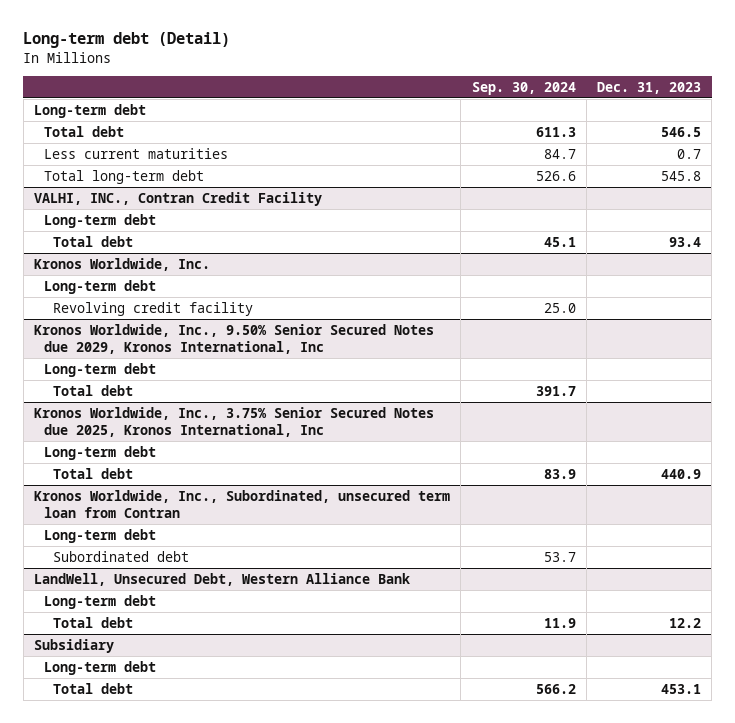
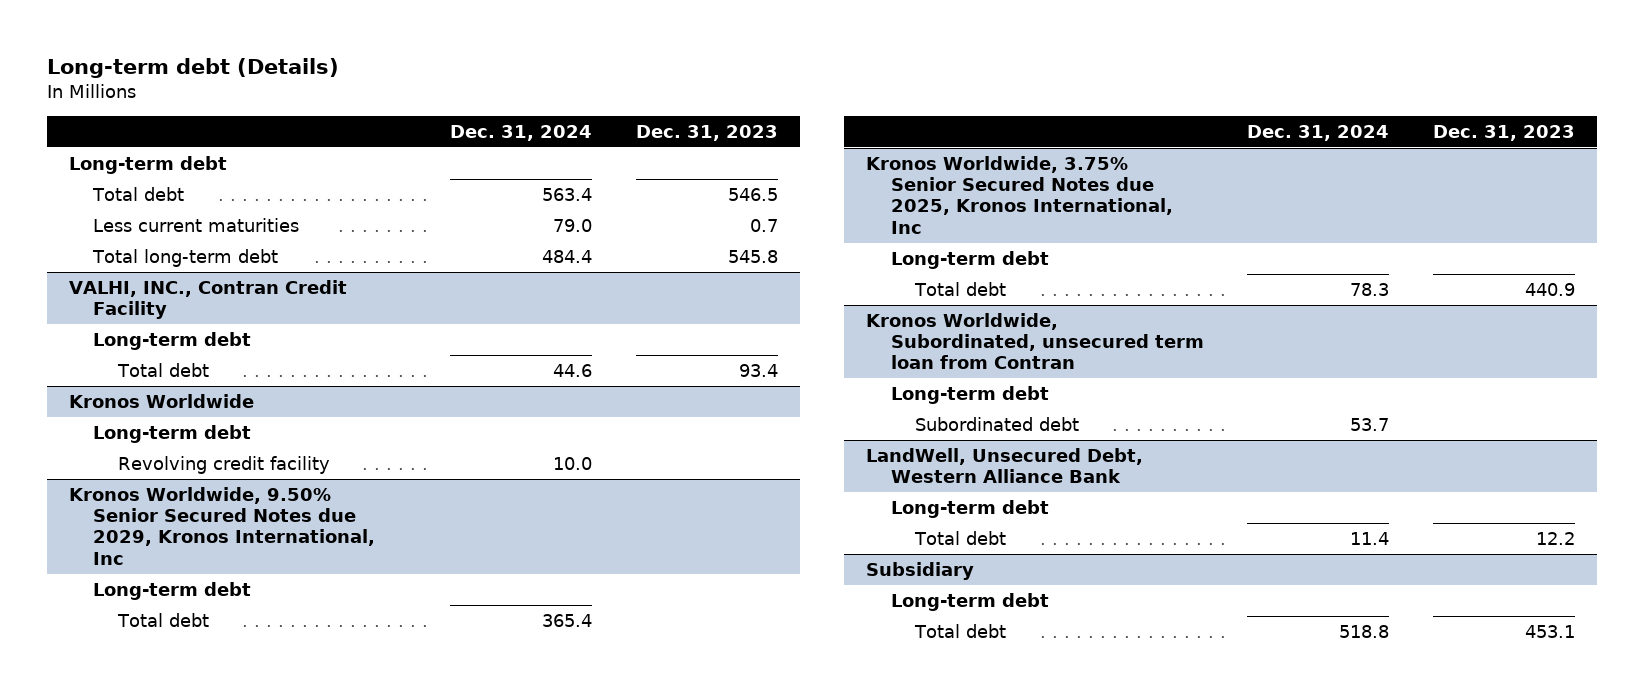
- Long-term debt (Detail)
+ Long-term debt (Details)
- | Sep. 30, 2024 | Dec. 31, 2023
+ | Dec. 31, 2024 | Dec. 31, 2023
- Kronos Worldwide, Inc.
+ Kronos Worldwide
- Kronos Worldwide, Inc., 9.50% Senior Secured Notes due 2029, Kronos International, Inc
+ Kronos Worldwide, 9.50% Senior Secured Notes due 2029, Kronos International, Inc
- Kronos Worldwide, Inc., 3.75% Senior Secured Notes due 2025, Kronos International, Inc
+ Kronos Worldwide, 3.75% Senior Secured Notes due 2025, Kronos International, Inc
- Kronos Worldwide, Inc., Subordinated, unsecured term loan from Contran
+ Kronos Worldwide, Subordinated, unsecured term loan from Contran

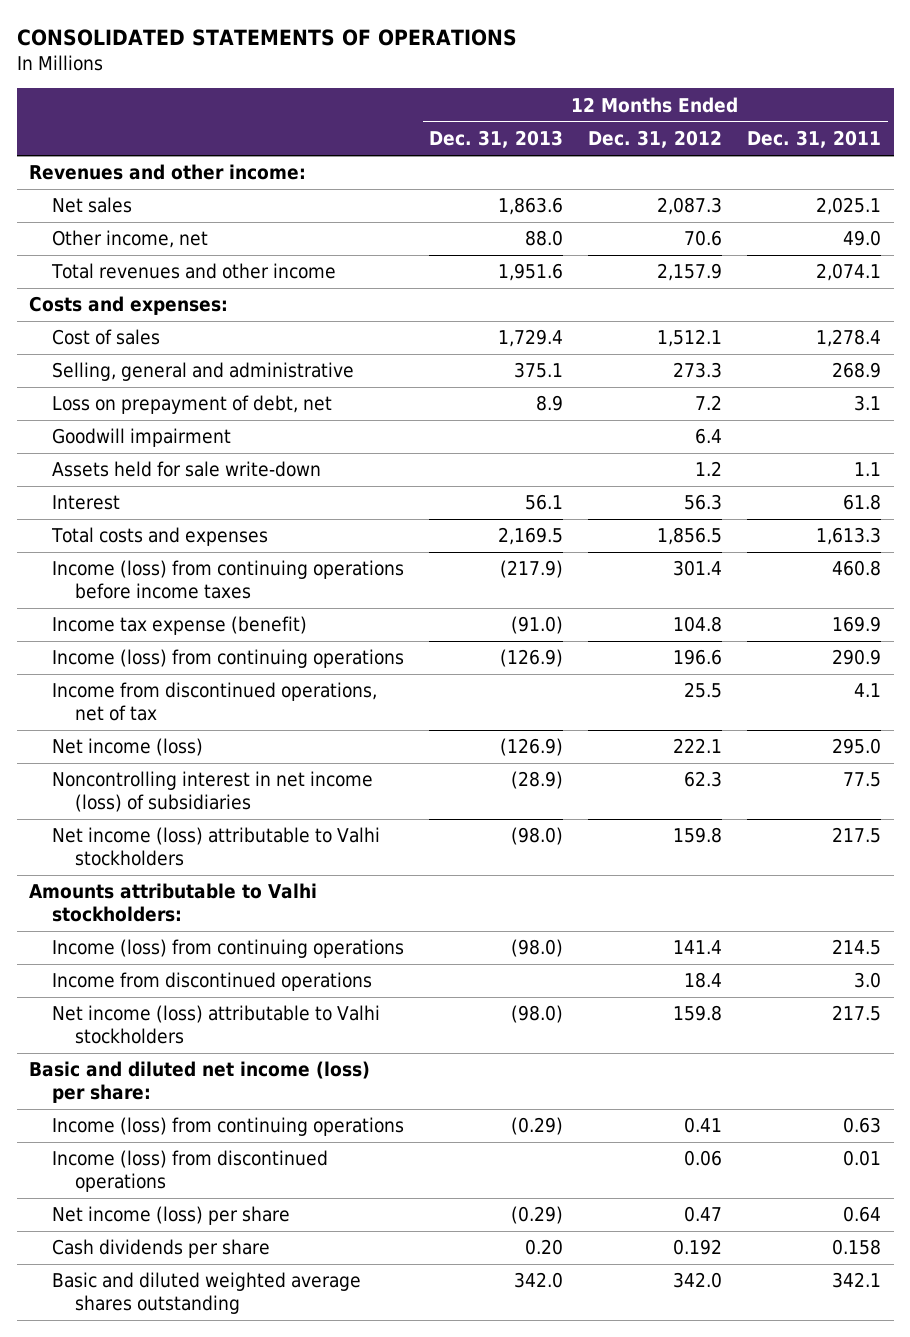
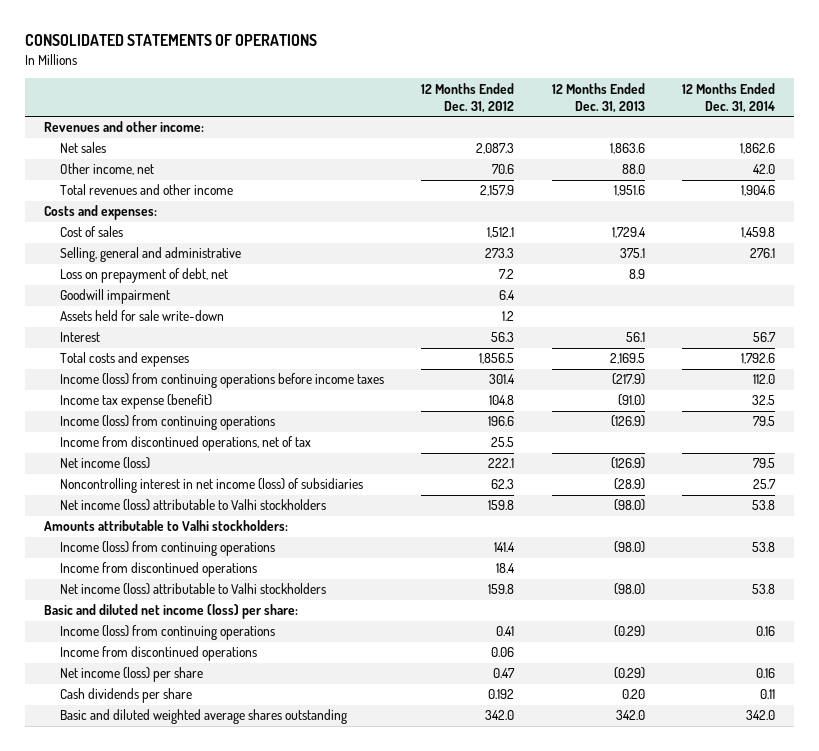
- | 12 Months Ended Dec. 31, 2013 | 12 Months Ended Dec. 31, 2012 | 12 Months Ended Dec. 31, 2011
+ | 12 Months Ended Dec. 31, 2012 | 12 Months Ended Dec. 31, 2013 | 12 Months Ended Dec. 31, 2014
- Income (loss) from discontinued operations | | 0.06 | 0.01
+ Income from discontinued operations | 0.06 | |

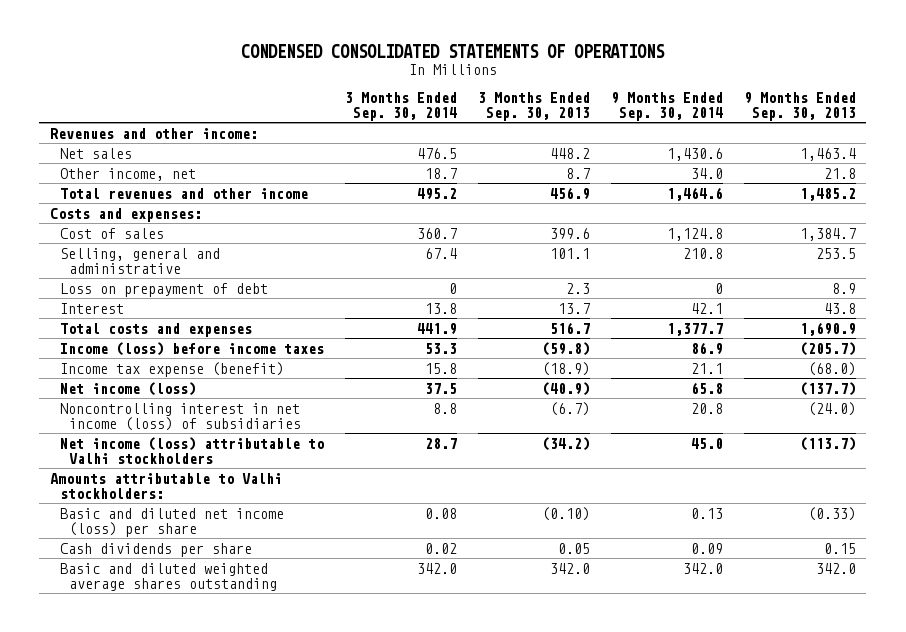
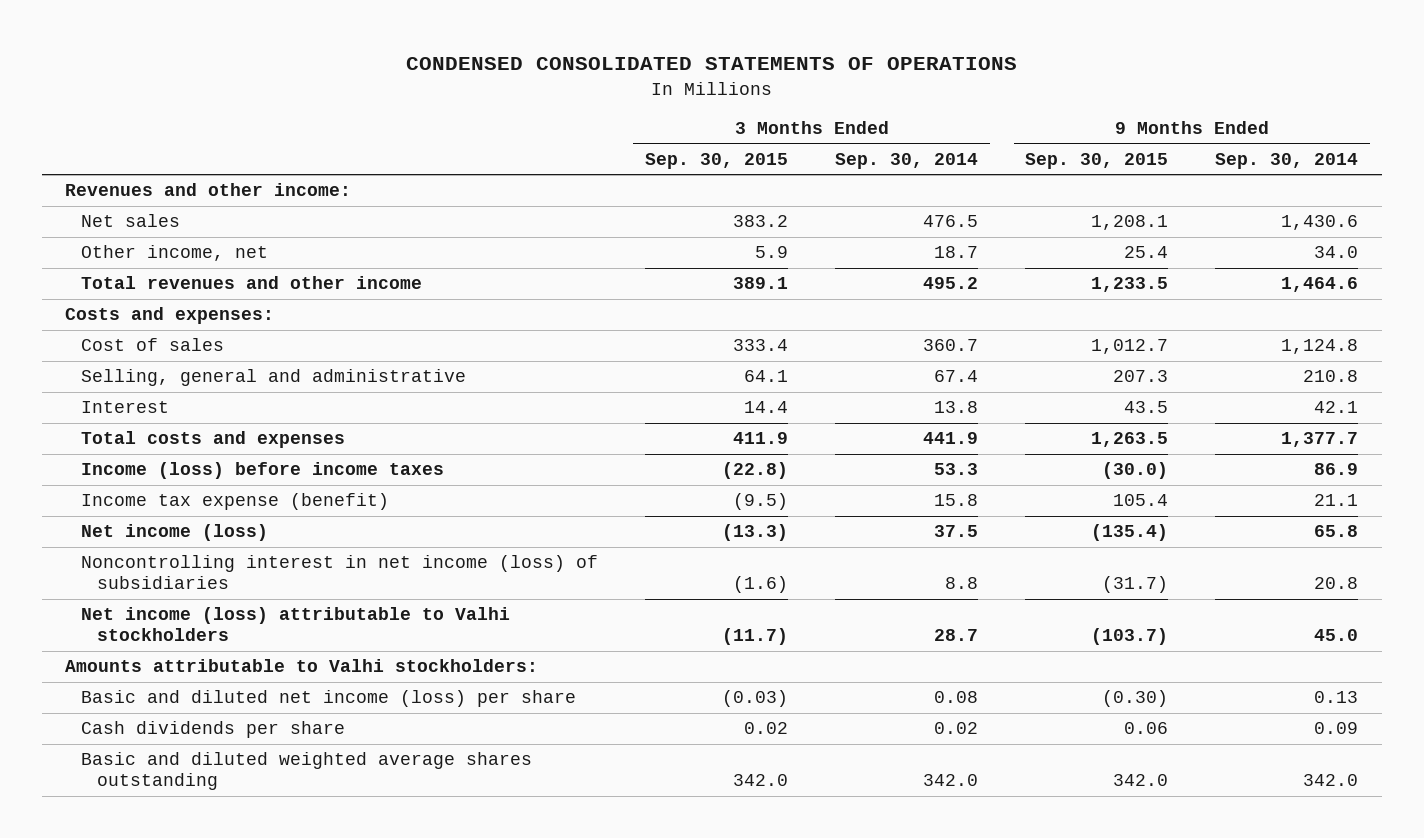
- | 3 Months Ended Sep. 30, 2014 | 3 Months Ended Sep. 30, 2013 | 9 Months Ended Sep. 30, 2014 | 9 Months Ended Sep. 30, 2013
+ | 3 Months Ended Sep. 30, 2015 | 3 Months Ended Sep. 30, 2014 | 9 Months Ended Sep. 30, 2015 | 9 Months Ended Sep. 30, 2014
- Loss on prepayment of debt | 0 | 2.3 | 0 | 8.9

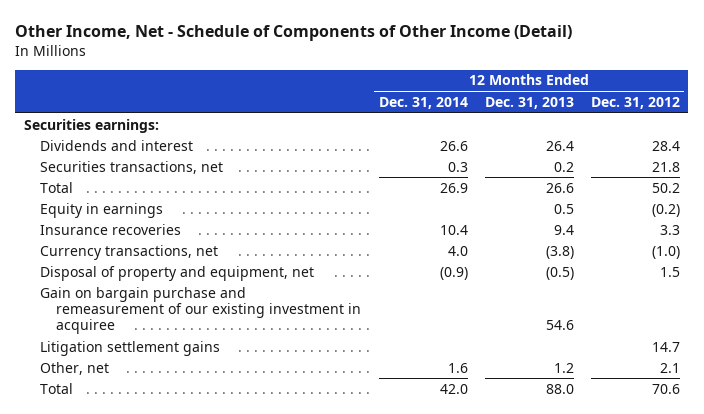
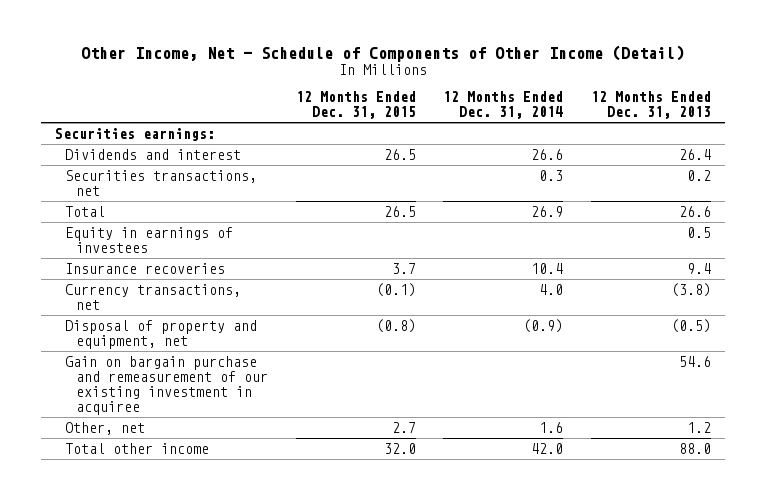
- | 12 Months Ended Dec. 31, 2014 | 12 Months Ended Dec. 31, 2013 | 12 Months Ended Dec. 31, 2012
+ | 12 Months Ended Dec. 31, 2015 | 12 Months Ended Dec. 31, 2014 | 12 Months Ended Dec. 31, 2013
- Equity in earnings | | 0.5 | (0.2)
+ Equity in earnings of investees | | | 0.5
- Litigation settlement gains | | | 14.7
- Total | 42.0 | 88.0 | 70.6
+ Total other income | 32.0 | 42.0 | 88.0

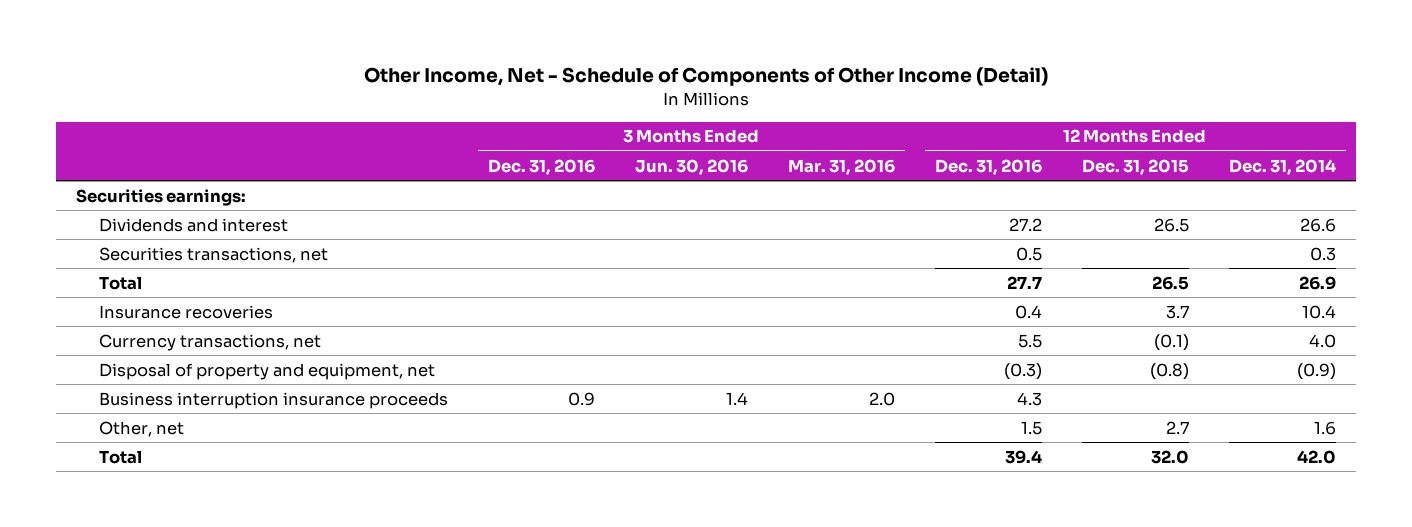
- | 12 Months Ended Dec. 31, 2015 | 12 Months Ended Dec. 31, 2014 | 12 Months Ended Dec. 31, 2013
+ | 3 Months Ended Dec. 31, 2016 | 3 Months Ended Jun. 30, 2016 | 3 Months Ended Mar. 31, 2016 | 12 Months Ended Dec. 31, 2016 | 12 Months Ended Dec. 31, 2015 | 12 Months Ended Dec. 31, 2014
- Equity in earnings of investees | | | 0.5
- Gain on bargain purchase and remeasurement of our existing investment in acquiree | | | 54.6
+ Business interruption insurance proceeds | 0.9 | 1.4 | 2.0 | 4.3 | |
- Total other income | 32.0 | 42.0 | 88.0
+ Total | | | | 39.4 | 32.0 | 42.0

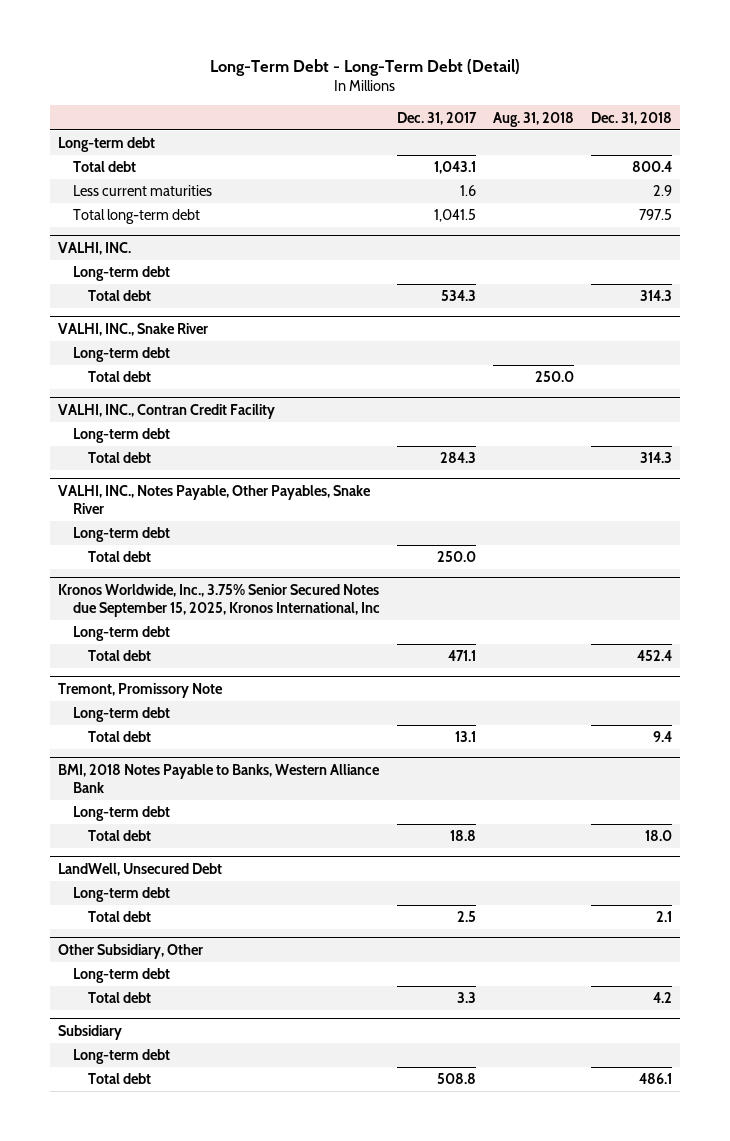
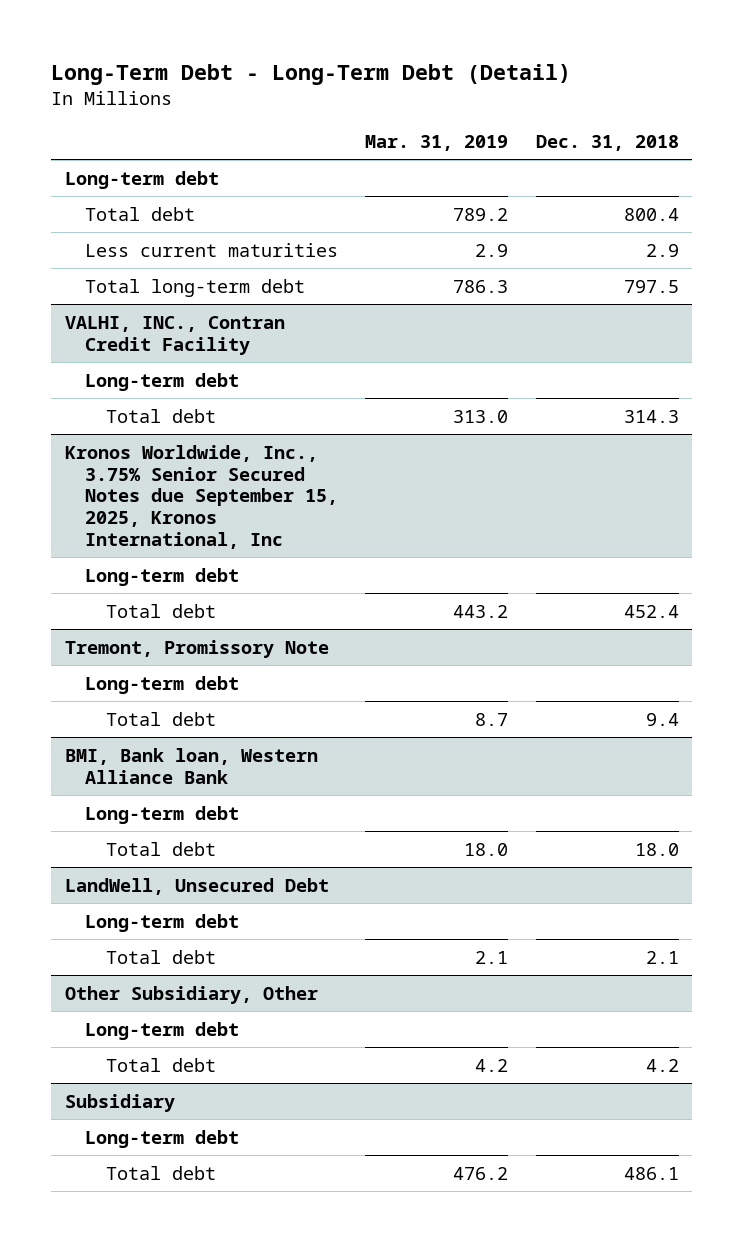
- | Dec. 31, 2017 | Aug. 31, 2018 | Dec. 31, 2018
+ | Mar. 31, 2019 | Dec. 31, 2018
- VALHI, INC.
- Long-term debt
- Total debt | 534.3 | | 314.3
- VALHI, INC., Snake River
- Long-term debt
- Total debt | | 250.0 |
- VALHI, INC., Notes Payable, Other Payables, Snake River
- Long-term debt
- Total debt | 250.0 | |
- BMI, 2018 Notes Payable to Banks, Western Alliance Bank
+ BMI, Bank loan, Western Alliance Bank

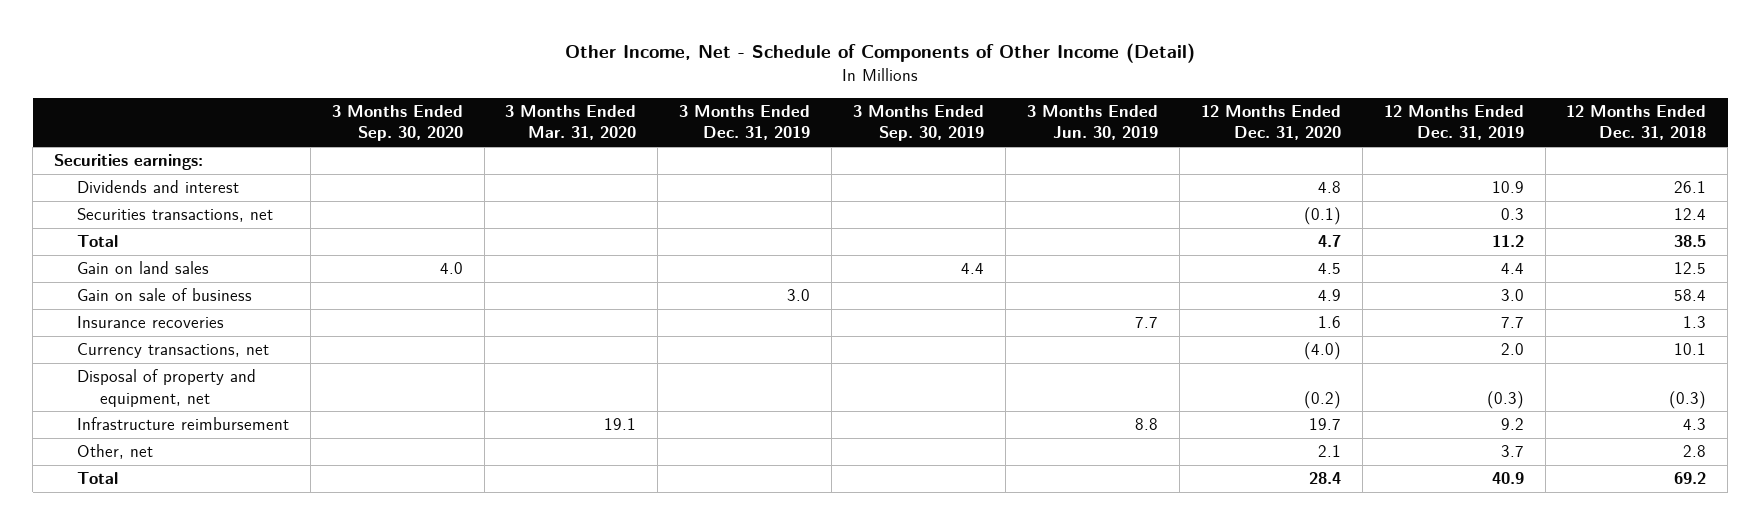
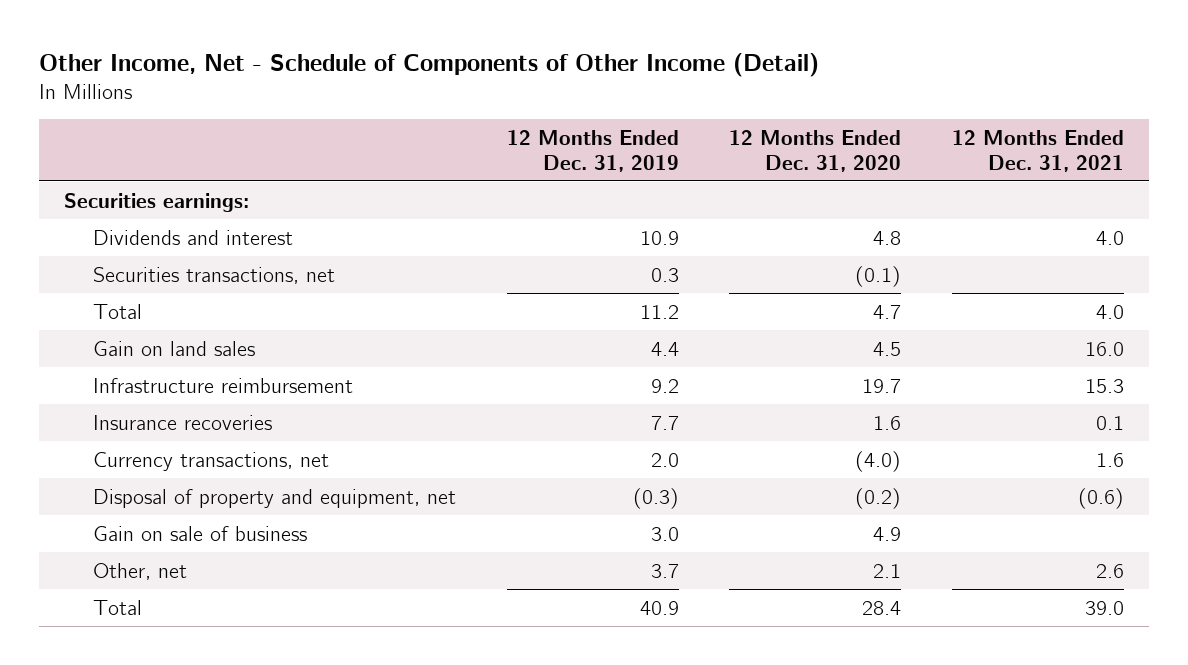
- | 3 Months Ended Sep. 30, 2020 | 3 Months Ended Mar. 31, 2020 | 3 Months Ended Dec. 31, 2019 | 3 Months Ended Sep. 30, 2019 | 3 Months Ended Jun. 30, 2019 | 12 Months Ended Dec. 31, 2020 | 12 Months Ended Dec. 31, 2019 | 12 Months Ended Dec. 31, 2018
+ | 12 Months Ended Dec. 31, 2019 | 12 Months Ended Dec. 31, 2020 | 12 Months Ended Dec. 31, 2021
moved up: Infrastructure reimbursement | 9.2 | 19.7 | 15.3
moved down: Gain on sale of business | 3.0 | 4.9 |

